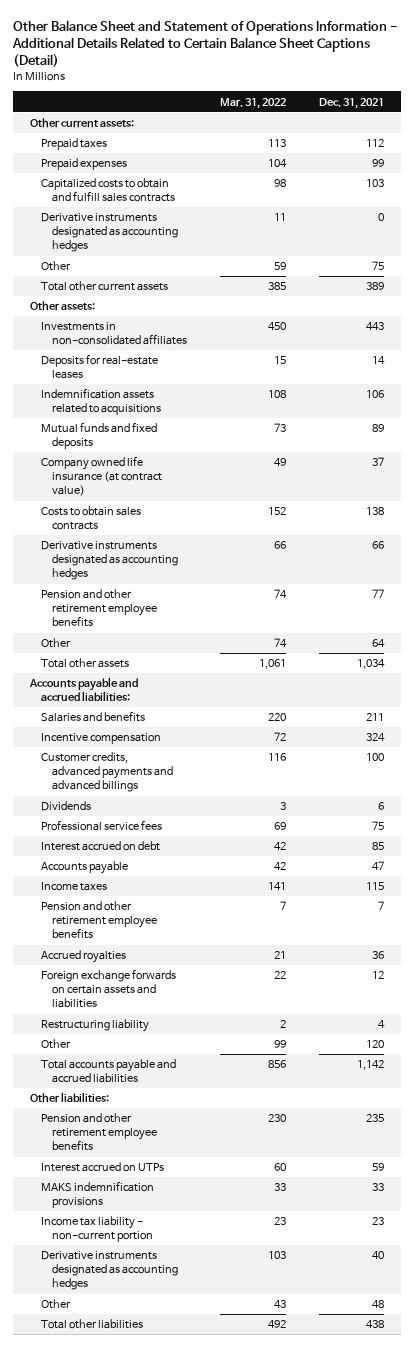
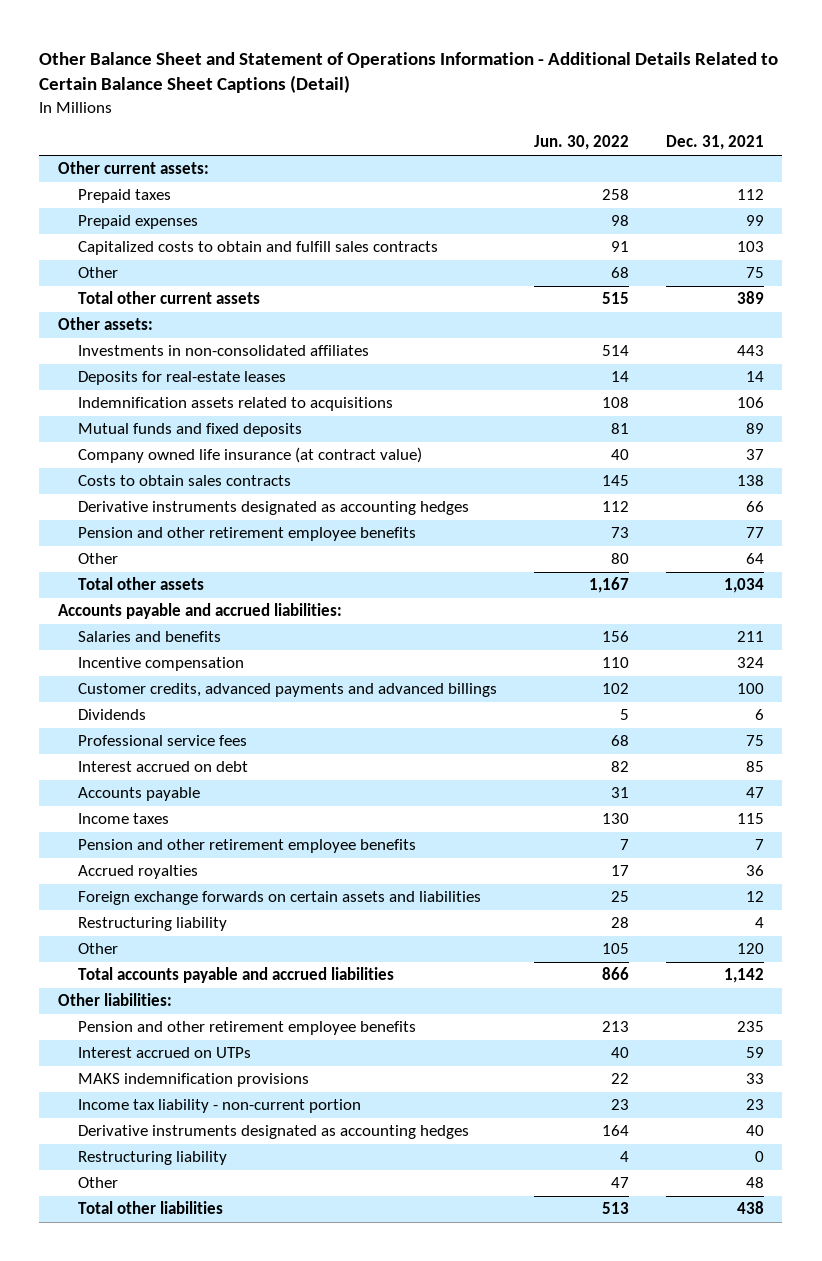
- | Mar. 31, 2022 | Dec. 31, 2021
+ | Jun. 30, 2022 | Dec. 31, 2021
- Derivative instruments designated as accounting hedges | 11 | 0
+ Restructuring liability | 4 | 0

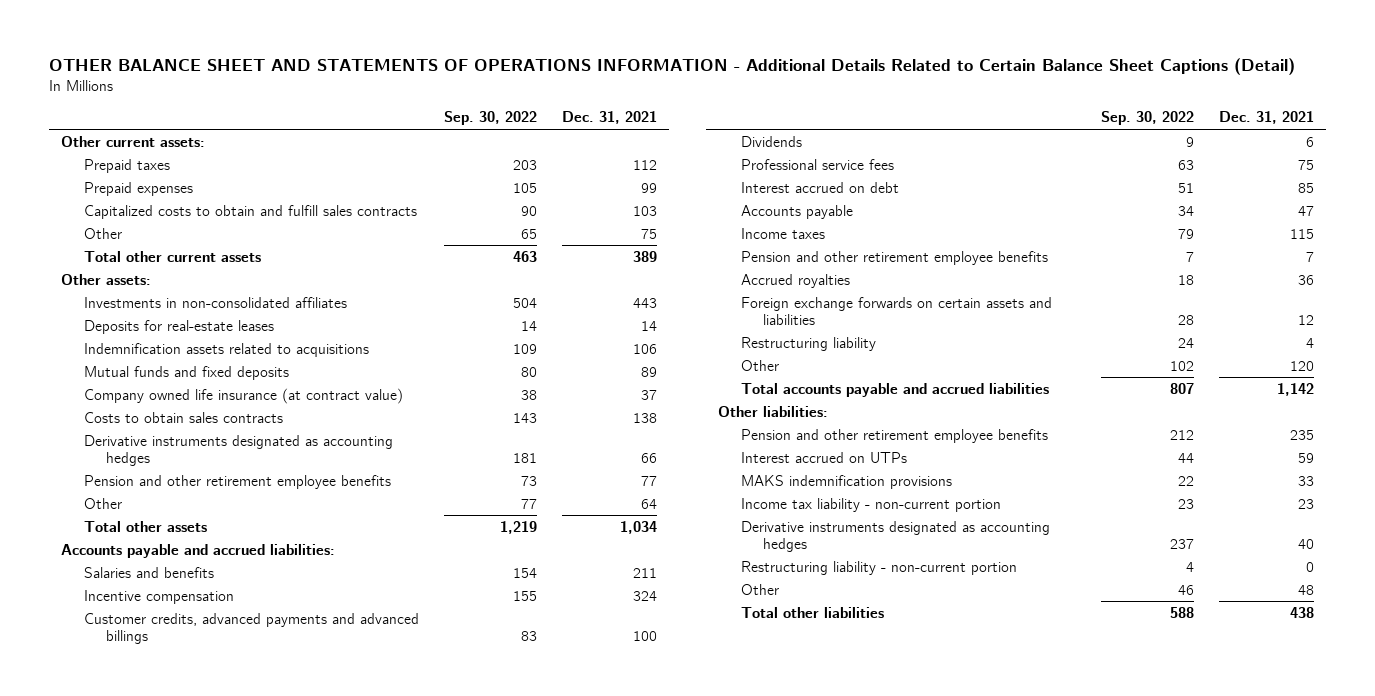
- Other Balance Sheet and Statement of Operations Information - Additional Details Related to Certain Balance Sheet Captions (Detail)
+ OTHER BALANCE SHEET AND STATEMENTS OF OPERATIONS INFORMATION - Additional Details Related to Certain Balance Sheet Captions (Detail)
- | Jun. 30, 2022 | Dec. 31, 2021
+ | Sep. 30, 2022 | Dec. 31, 2021
- Restructuring liability | 4 | 0
+ Restructuring liability - non-current portion | 4 | 0

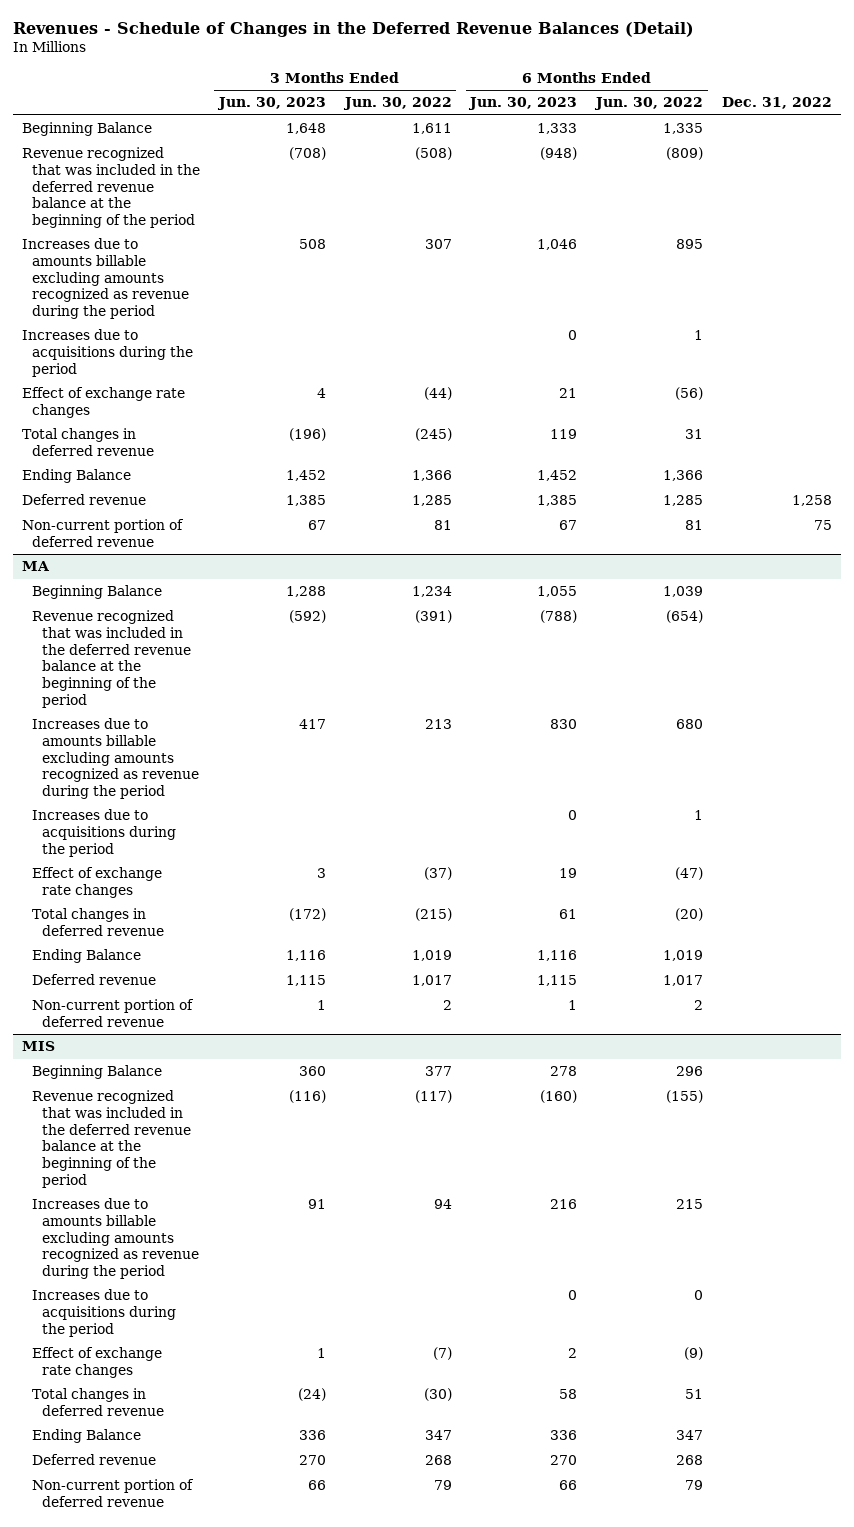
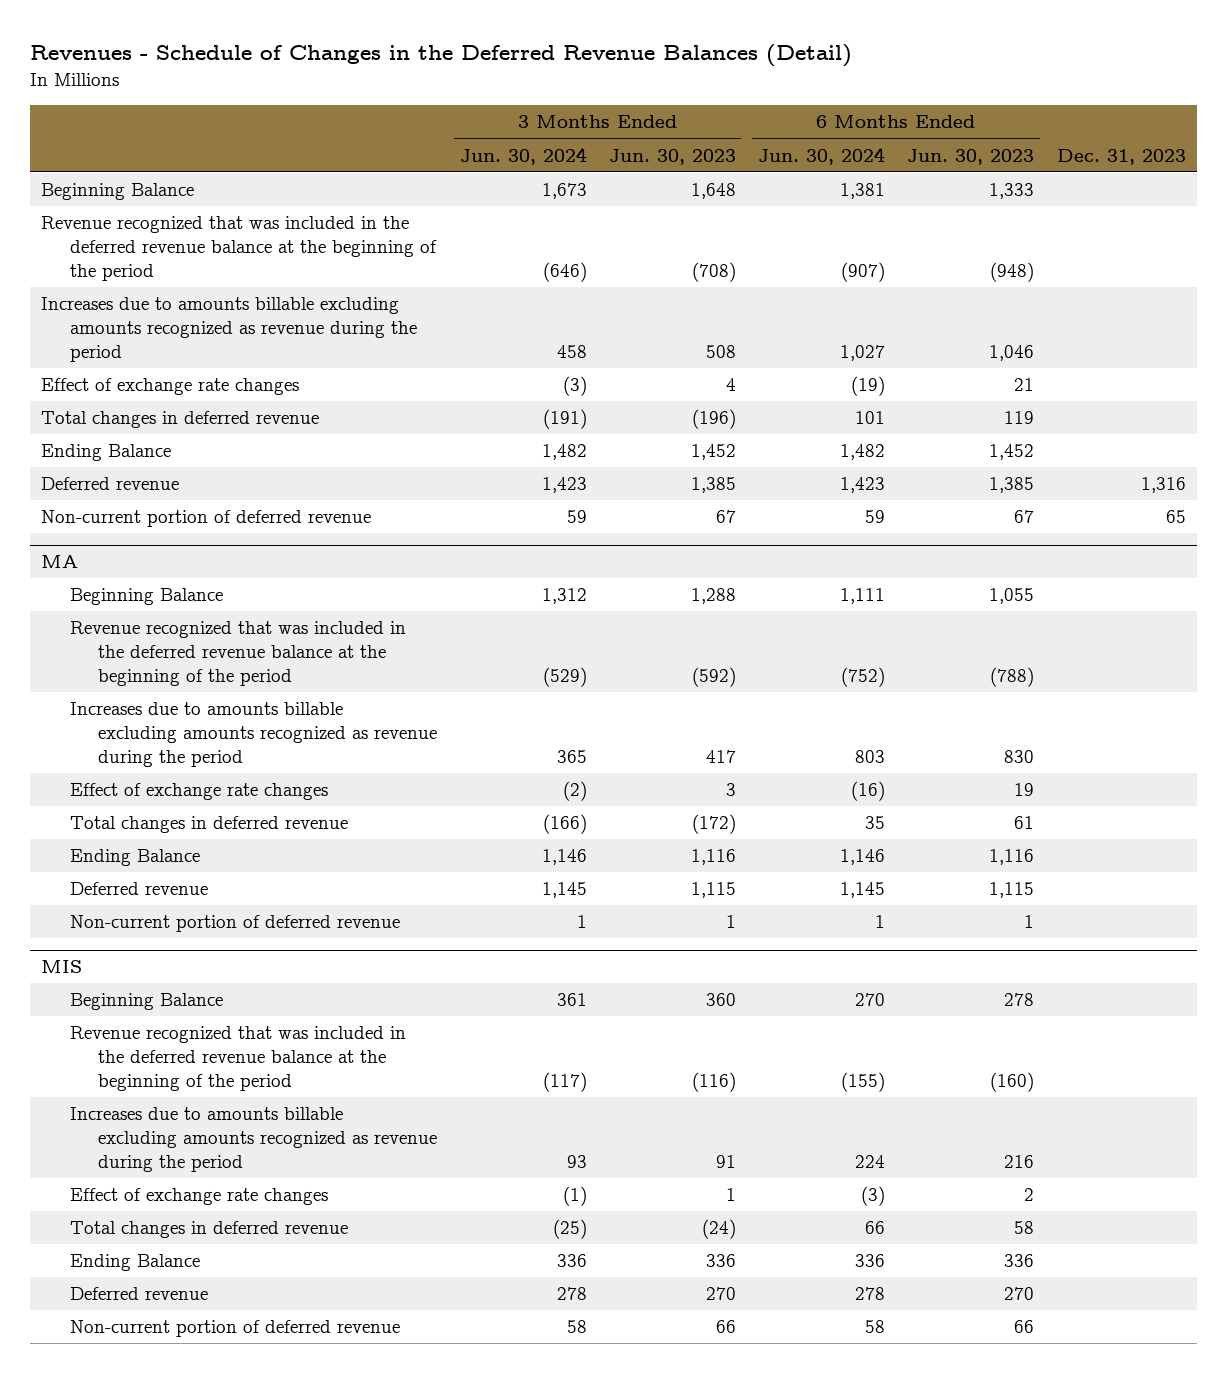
- | 3 Months Ended Jun. 30, 2023 | 3 Months Ended Jun. 30, 2022 | 6 Months Ended Jun. 30, 2023 | 6 Months Ended Jun. 30, 2022 | Dec. 31, 2022
+ | 3 Months Ended Jun. 30, 2024 | 3 Months Ended Jun. 30, 2023 | 6 Months Ended Jun. 30, 2024 | 6 Months Ended Jun. 30, 2023 | Dec. 31, 2023
- Increases due to acquisitions during the period | | | 0 | 1 |
@ MA
- Increases due to acquisitions during the period | | | 0 | 1 |
@ MIS
- Increases due to acquisitions during the period | | | 0 | 0 |

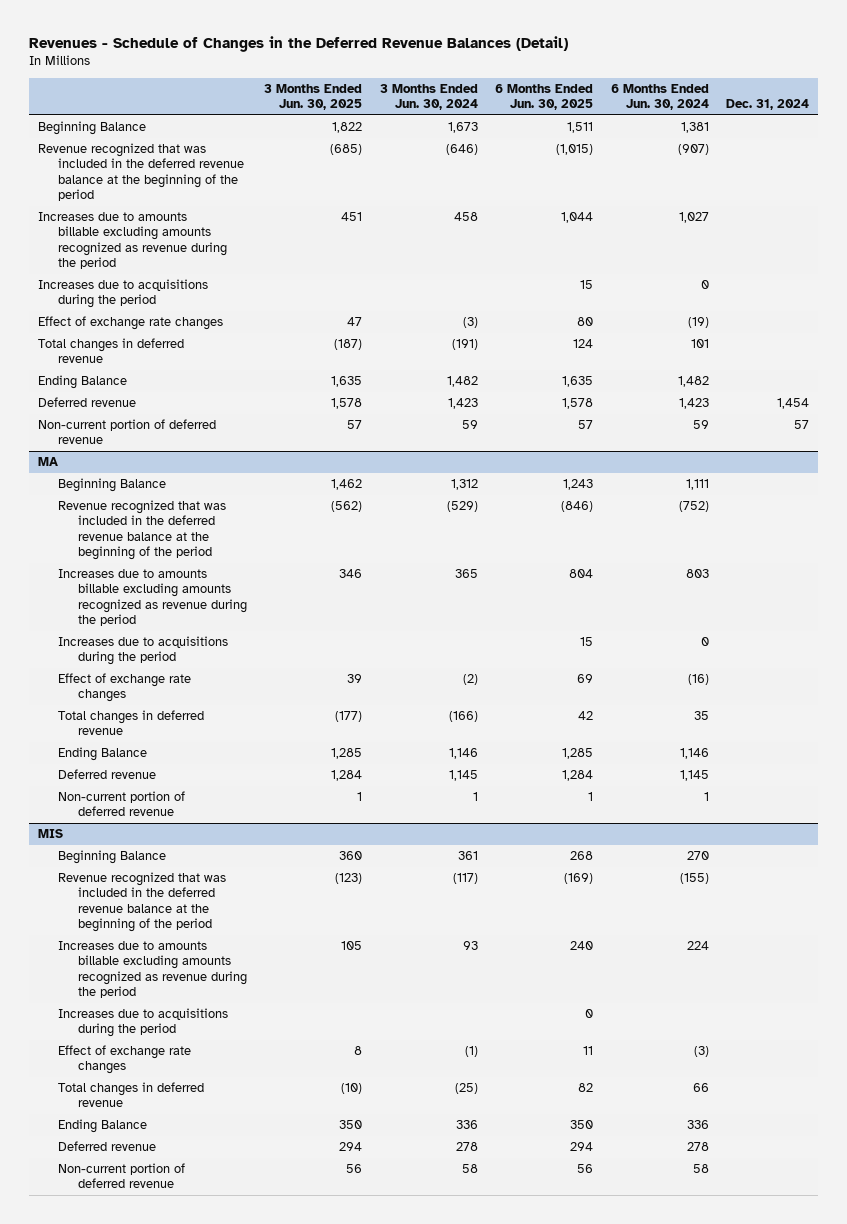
- | 3 Months Ended Jun. 30, 2024 | 3 Months Ended Jun. 30, 2023 | 6 Months Ended Jun. 30, 2024 | 6 Months Ended Jun. 30, 2023 | Dec. 31, 2023
+ | 3 Months Ended Jun. 30, 2025 | 3 Months Ended Jun. 30, 2024 | 6 Months Ended Jun. 30, 2025 | 6 Months Ended Jun. 30, 2024 | Dec. 31, 2024
+ Increases due to acquisitions during the period | | | 15 | 0 |
@ MA
+ Increases due to acquisitions during the period | | | 15 | 0 |
@ MIS
+ Increases due to acquisitions during the period | | | 0 | |

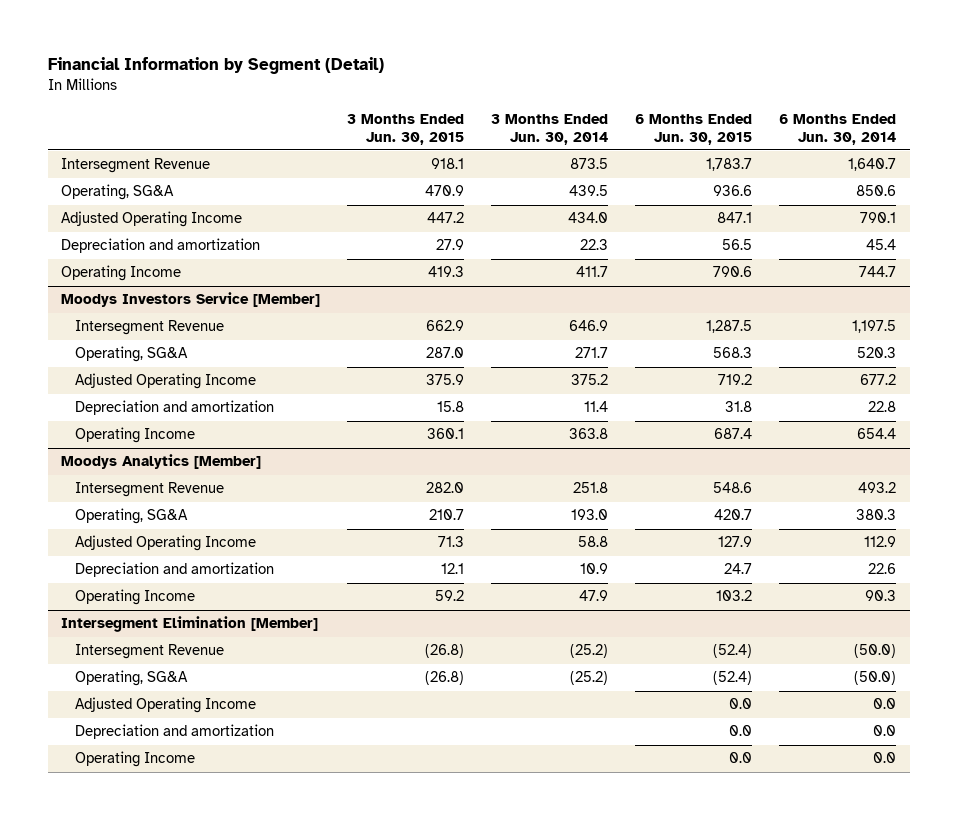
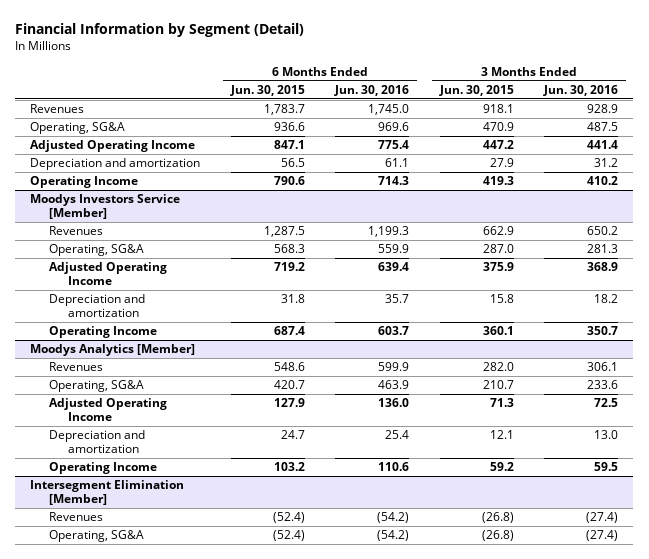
- | 3 Months Ended Jun. 30, 2015 | 3 Months Ended Jun. 30, 2014 | 6 Months Ended Jun. 30, 2015 | 6 Months Ended Jun. 30, 2014
+ | 6 Months Ended Jun. 30, 2015 | 6 Months Ended Jun. 30, 2016 | 3 Months Ended Jun. 30, 2015 | 3 Months Ended Jun. 30, 2016
- Intersegment Revenue | 918.1 | 873.5 | 1,783.7 | 1,640.7
+ Revenues | 1,783.7 | 1,745.0 | 918.1 | 928.9
@ Moodys Investors Service [Member]
- Intersegment Revenue | 662.9 | 646.9 | 1,287.5 | 1,197.5
+ Revenues | 1,287.5 | 1,199.3 | 662.9 | 650.2
@ Moodys Analytics [Member]
- Intersegment Revenue | 282.0 | 251.8 | 548.6 | 493.2
+ Revenues | 548.6 | 599.9 | 282.0 | 306.1
@ Intersegment Elimination [Member]
- Intersegment Revenue | (26.8) | (25.2) | (52.4) | (50.0)
+ Revenues | (52.4) | (54.2) | (26.8) | (27.4)
- Adjusted Operating Income | | | 0.0 | 0.0
- Depreciation and amortization | | | 0.0 | 0.0
- Operating Income | | | 0.0 | 0.0

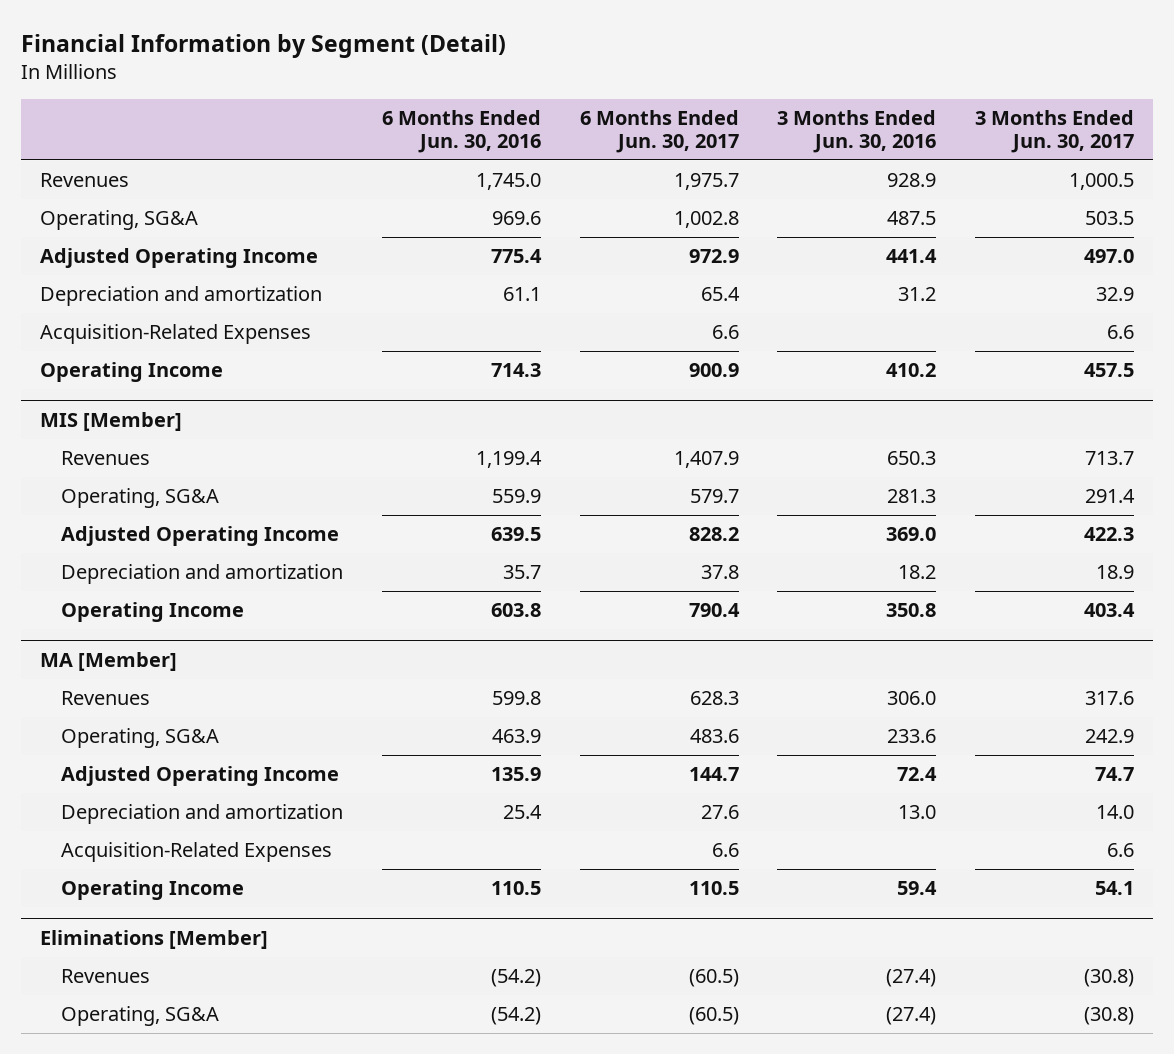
- | 6 Months Ended Jun. 30, 2015 | 6 Months Ended Jun. 30, 2016 | 3 Months Ended Jun. 30, 2015 | 3 Months Ended Jun. 30, 2016
+ | 6 Months Ended Jun. 30, 2016 | 6 Months Ended Jun. 30, 2017 | 3 Months Ended Jun. 30, 2016 | 3 Months Ended Jun. 30, 2017
+ Acquisition-Related Expenses | | 6.6 | | 6.6
- Moodys Investors Service [Member]
- Revenues | 1,287.5 | 1,199.3 | 662.9 | 650.2
+ MIS [Member]
+ Revenues | 1,199.4 | 1,407.9 | 650.3 | 713.7
- Adjusted Operating Income | 719.2 | 639.4 | 375.9 | 368.9
+ Adjusted Operating Income | 639.5 | 828.2 | 369.0 | 422.3
- Operating Income | 687.4 | 603.7 | 360.1 | 350.7
- Moodys Analytics [Member]
- Revenues | 548.6 | 599.9 | 282.0 | 306.1
+ Operating Income | 603.8 | 790.4 | 350.8 | 403.4
+ MA [Member]
+ Revenues | 599.8 | 628.3 | 306.0 | 317.6
- Adjusted Operating Income | 127.9 | 136.0 | 71.3 | 72.5
+ Adjusted Operating Income | 135.9 | 144.7 | 72.4 | 74.7
- Operating Income | 103.2 | 110.6 | 59.2 | 59.5
- Intersegment Elimination [Member]
+ Acquisition-Related Expenses | | 6.6 | | 6.6
+ Operating Income | 110.5 | 110.5 | 59.4 | 54.1
+ Eliminations [Member]

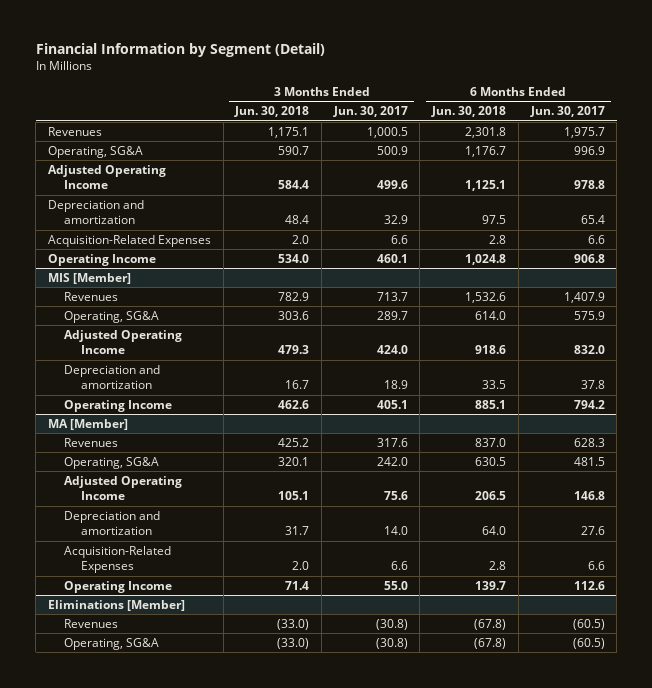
- | 6 Months Ended Jun. 30, 2016 | 6 Months Ended Jun. 30, 2017 | 3 Months Ended Jun. 30, 2016 | 3 Months Ended Jun. 30, 2017
+ | 3 Months Ended Jun. 30, 2018 | 3 Months Ended Jun. 30, 2017 | 6 Months Ended Jun. 30, 2018 | 6 Months Ended Jun. 30, 2017
- Operating, SG&A | 969.6 | 1,002.8 | 487.5 | 503.5
- Adjusted Operating Income | 775.4 | 972.9 | 441.4 | 497.0
+ Operating, SG&A | 590.7 | 500.9 | 1,176.7 | 996.9
+ Adjusted Operating Income | 584.4 | 499.6 | 1,125.1 | 978.8
- Operating Income | 714.3 | 900.9 | 410.2 | 457.5
+ Operating Income | 534.0 | 460.1 | 1,024.8 | 906.8
@ MIS [Member]
- Operating, SG&A | 559.9 | 579.7 | 281.3 | 291.4
- Adjusted Operating Income | 639.5 | 828.2 | 369.0 | 422.3
+ Operating, SG&A | 303.6 | 289.7 | 614.0 | 575.9
+ Adjusted Operating Income | 479.3 | 424.0 | 918.6 | 832.0
- Operating Income | 603.8 | 790.4 | 350.8 | 403.4
+ Operating Income | 462.6 | 405.1 | 885.1 | 794.2
@ MA [Member]
- Operating, SG&A | 463.9 | 483.6 | 233.6 | 242.9
- Adjusted Operating Income | 135.9 | 144.7 | 72.4 | 74.7
+ Operating, SG&A | 320.1 | 242.0 | 630.5 | 481.5
+ Adjusted Operating Income | 105.1 | 75.6 | 206.5 | 146.8
- Operating Income | 110.5 | 110.5 | 59.4 | 54.1
+ Operating Income | 71.4 | 55.0 | 139.7 | 112.6

